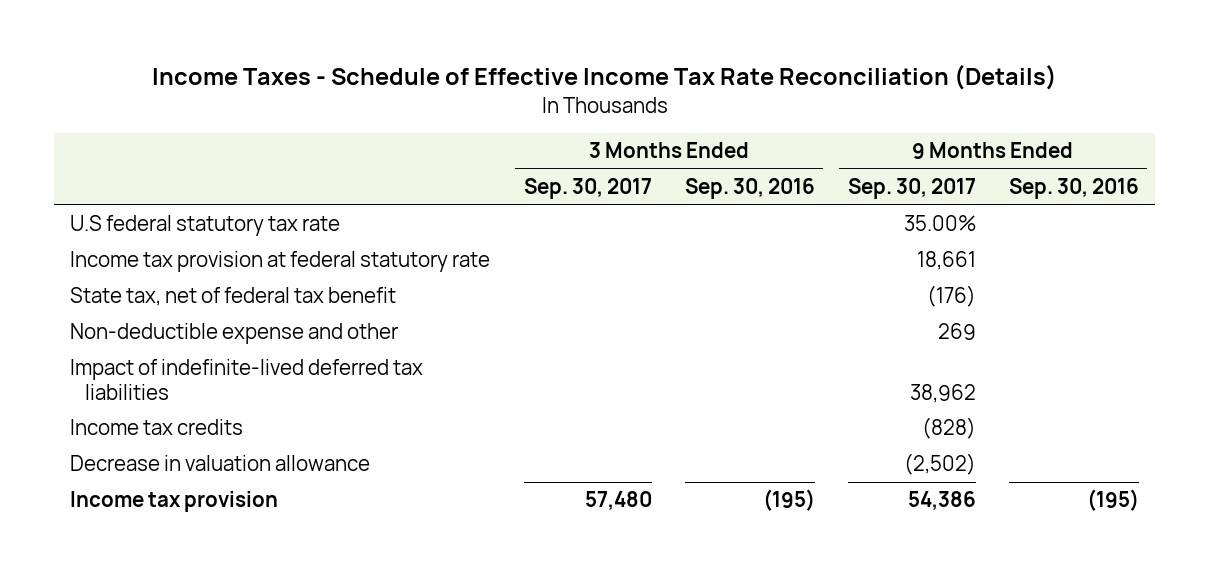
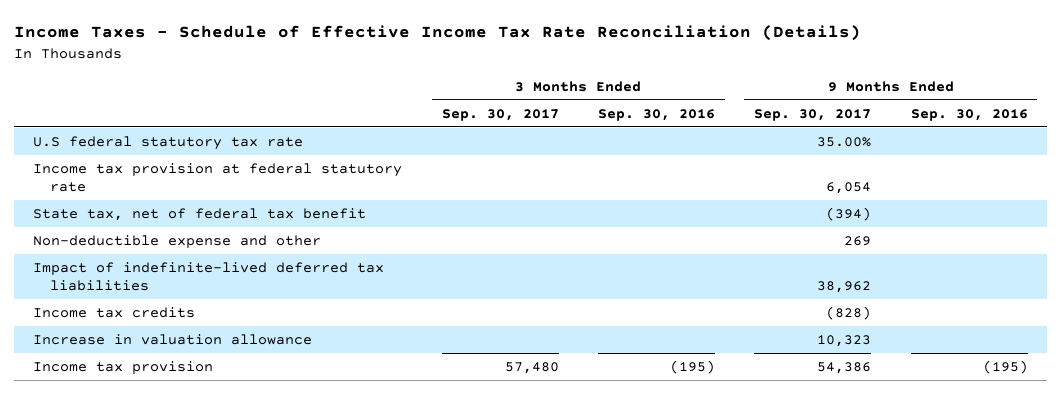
- Income tax provision at federal statutory rate | | | 18,661 |
- State tax, net of federal tax benefit | | | (176) |
+ Income tax provision at federal statutory rate | | | 6,054 |
+ State tax, net of federal tax benefit | | | (394) |
- Decrease in valuation allowance | | | (2,502) |
+ Increase in valuation allowance | | | 10,323 |

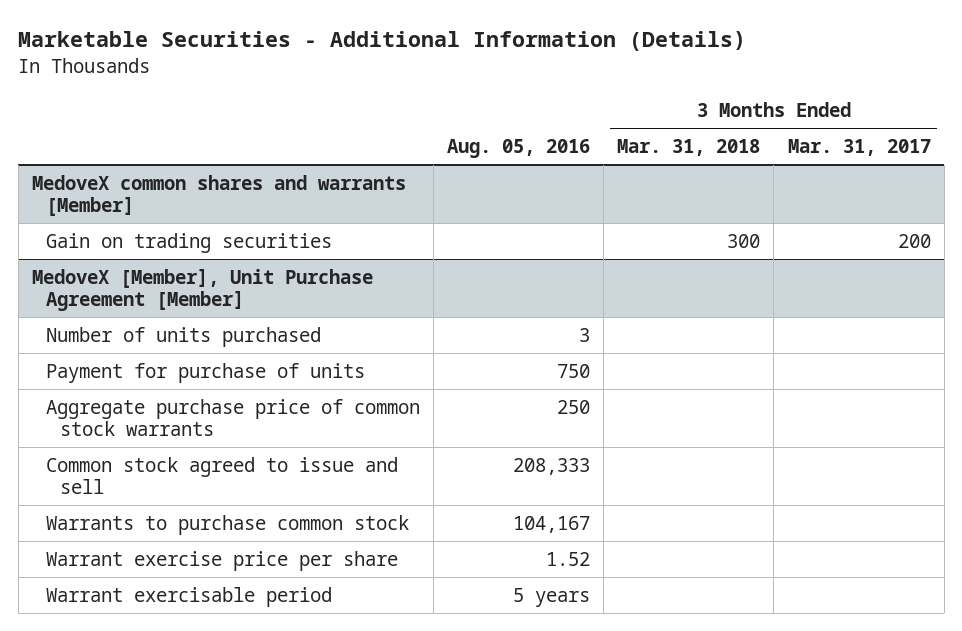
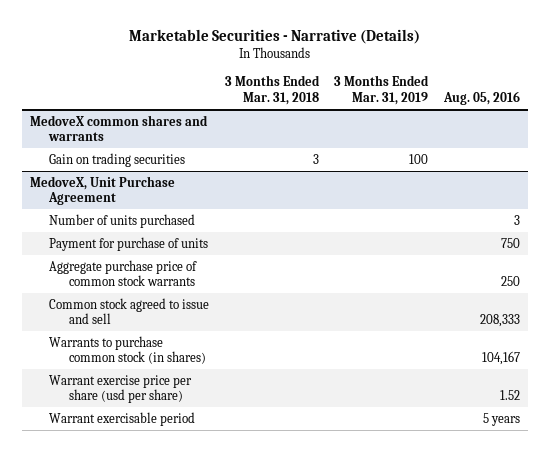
- Marketable Securities - Additional Information (Details)
+ Marketable Securities - Narrative (Details)
- | Aug. 05, 2016 | 3 Months Ended Mar. 31, 2018 | 3 Months Ended Mar. 31, 2017
+ | 3 Months Ended Mar. 31, 2018 | 3 Months Ended Mar. 31, 2019 | Aug. 05, 2016
- MedoveX common shares and warrants [Member]
- Gain on trading securities | | 300 | 200
- MedoveX [Member], Unit Purchase Agreement [Member]
+ MedoveX common shares and warrants
+ Gain on trading securities | 3 | 100 |
+ MedoveX, Unit Purchase Agreement
- Warrants to purchase common stock | 104,167 | |
- Warrant exercise price per share | 1.52 | |
+ Warrants to purchase common stock (in shares) | | | 104,167
+ Warrant exercise price per share (usd per share) | | | 1.52

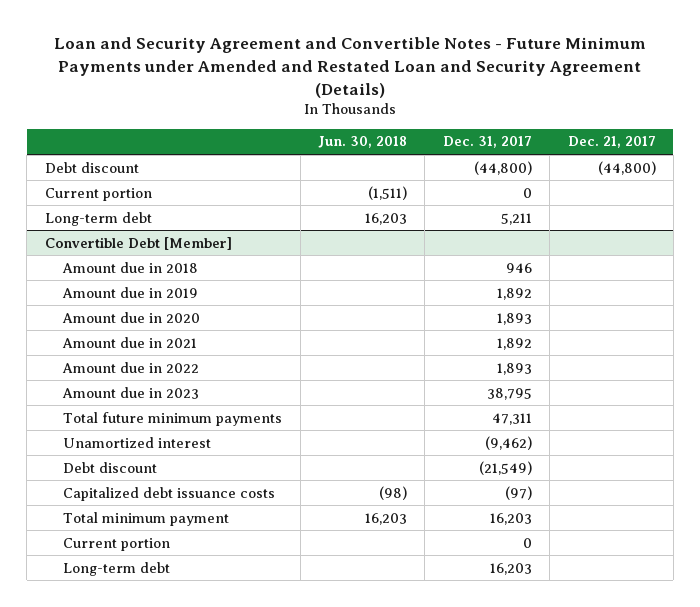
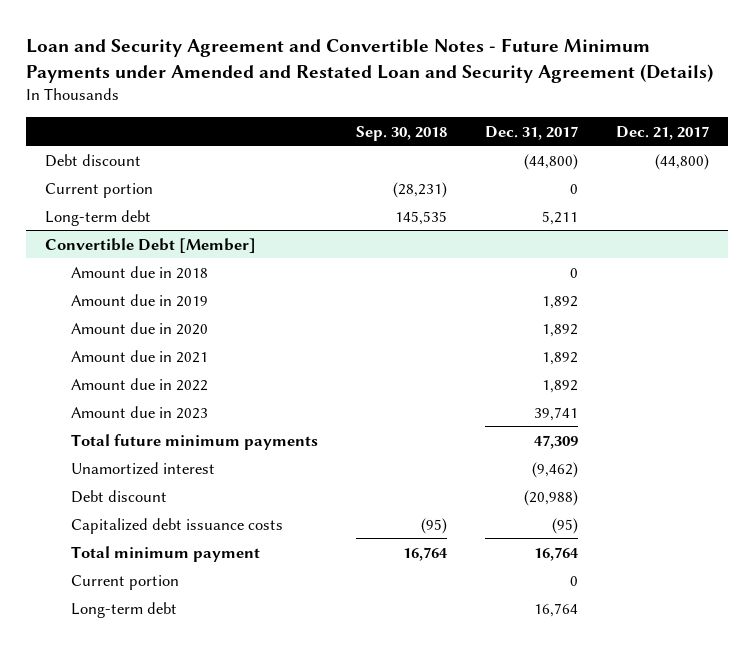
- | Jun. 30, 2018 | Dec. 31, 2017 | Dec. 21, 2017
+ | Sep. 30, 2018 | Dec. 31, 2017 | Dec. 21, 2017
@ Convertible Debt [Member]
- Amount due in 2018 | | 946 |
+ Amount due in 2018 | | 0 |
- Amount due in 2020 | | 1,893 |
+ Amount due in 2020 | | 1,892 |
- Amount due in 2022 | | 1,893 |
- Amount due in 2023 | | 38,795 |
- Total future minimum payments | | 47,311 |
+ Amount due in 2022 | | 1,892 |
+ Amount due in 2023 | | 39,741 |
+ Total future minimum payments | | 47,309 |
- Debt discount | | (21,549) |
- Capitalized debt issuance costs | (98) | (97) |
- Total minimum payment | 16,203 | 16,203 |
+ Debt discount | | (20,988) |
+ Capitalized debt issuance costs | (95) | (95) |
+ Total minimum payment | 16,764 | 16,764 |
- Long-term debt | | 16,203 |
+ Long-term debt | | 16,764 |

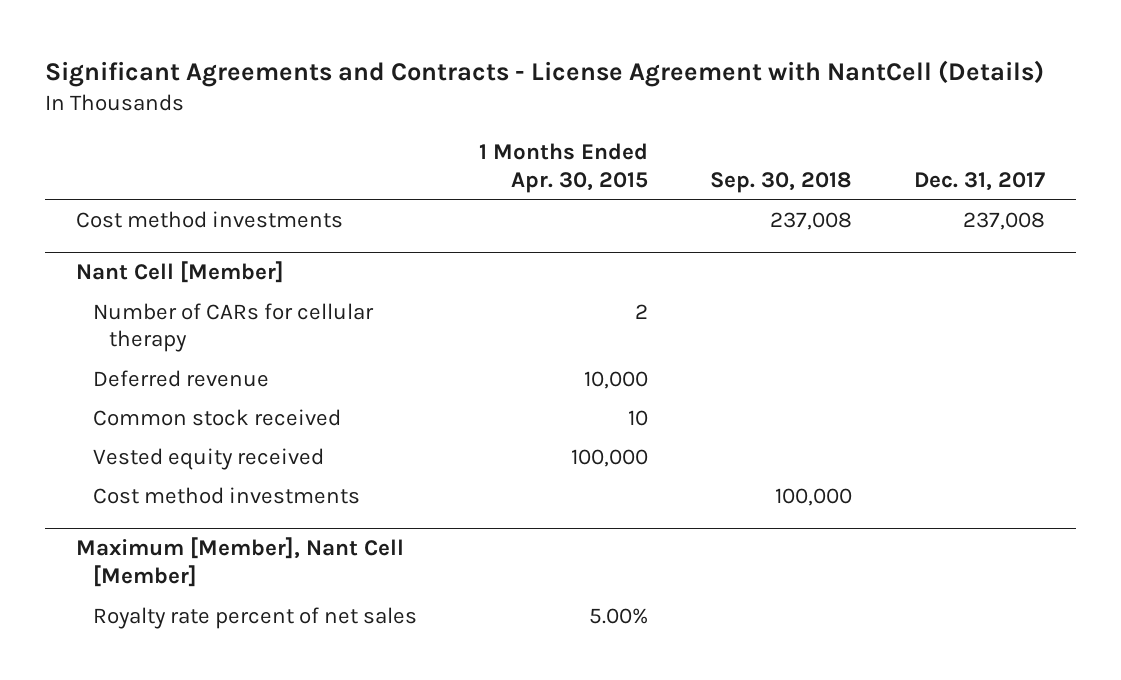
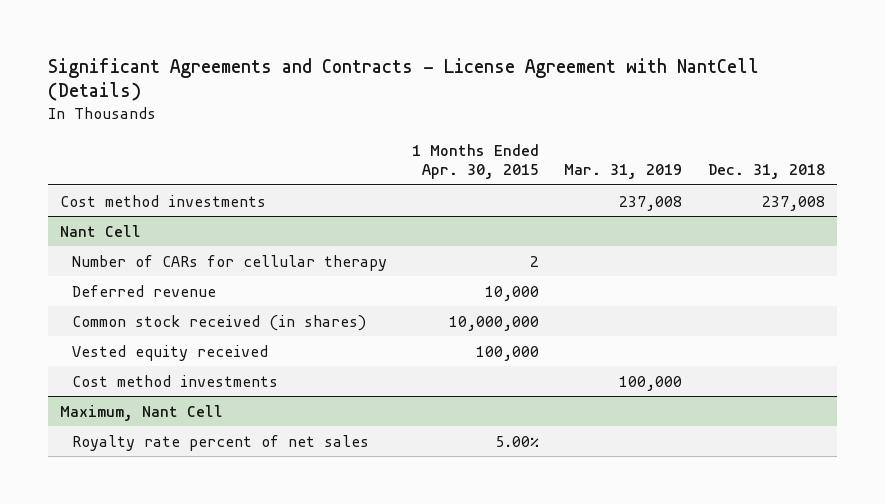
- | 1 Months Ended Apr. 30, 2015 | Sep. 30, 2018 | Dec. 31, 2017
+ | 1 Months Ended Apr. 30, 2015 | Mar. 31, 2019 | Dec. 31, 2018
- Nant Cell [Member]
+ Nant Cell
- Common stock received | 10 | |
+ Common stock received (in shares) | 10,000,000 | |
- Maximum [Member], Nant Cell [Member]
+ Maximum, Nant Cell

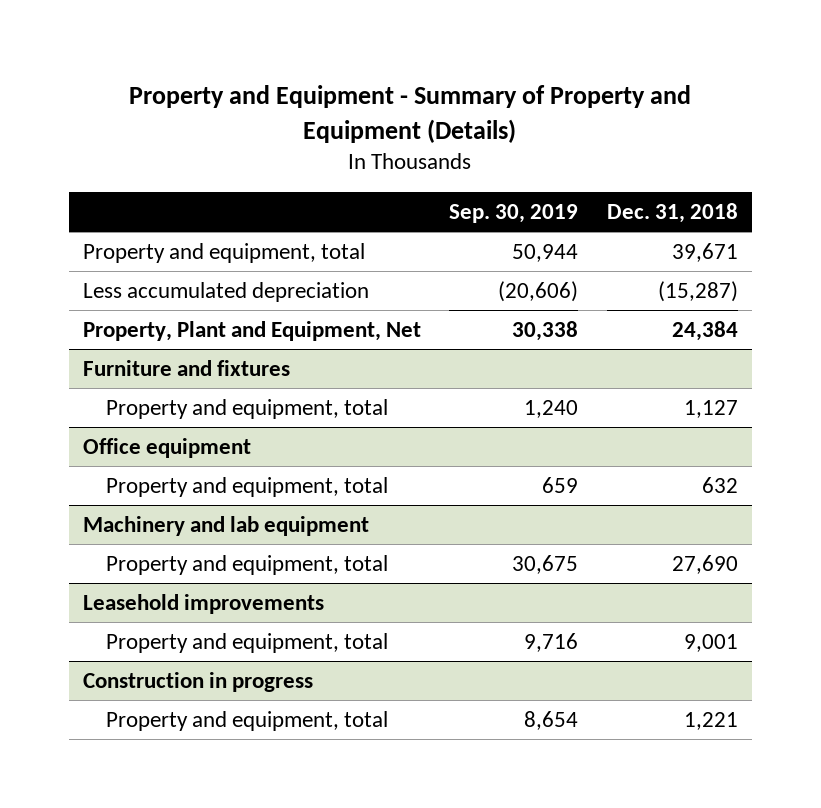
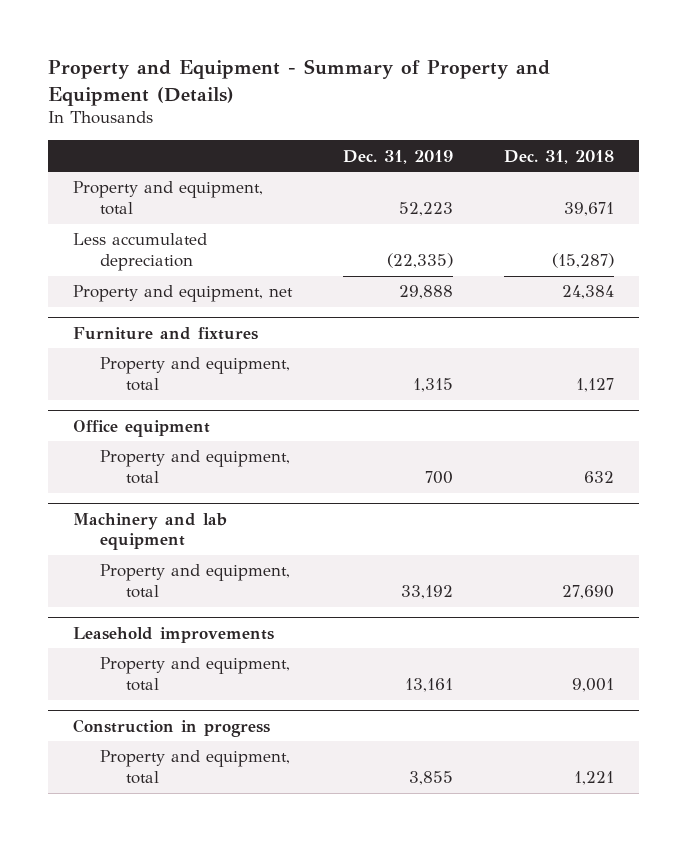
- | Sep. 30, 2019 | Dec. 31, 2018
+ | Dec. 31, 2019 | Dec. 31, 2018
- Property, Plant and Equipment, Net | 30,338 | 24,384
+ Property and equipment, net | 29,888 | 24,384

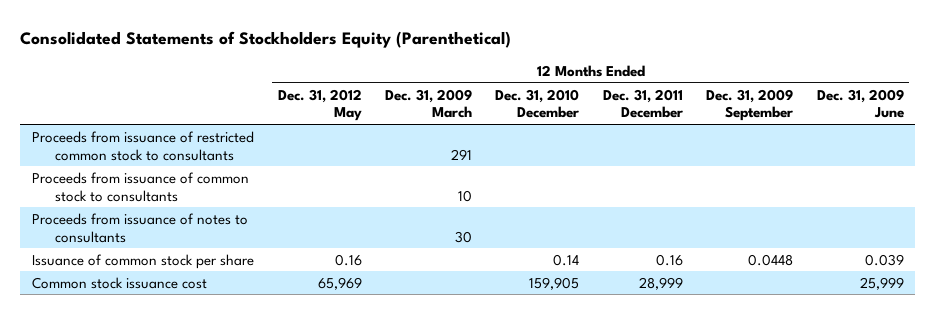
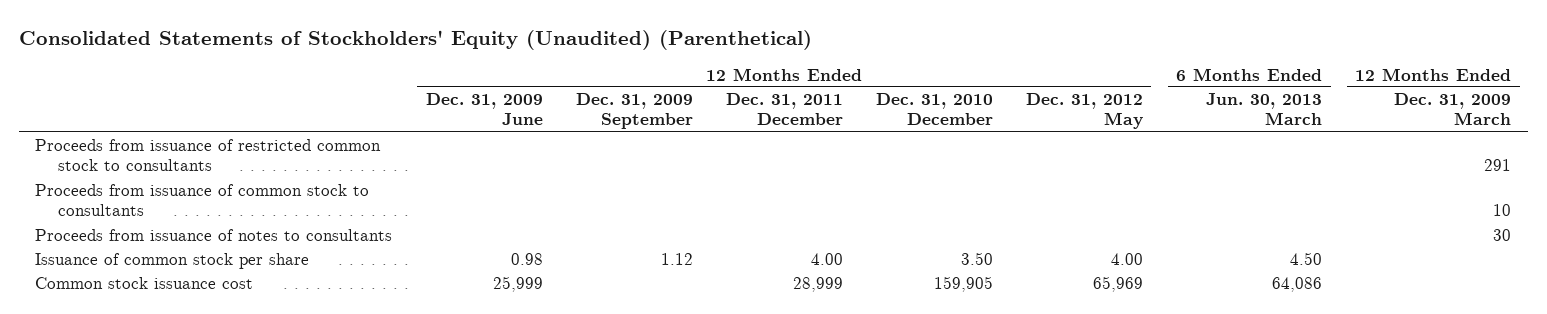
- Consolidated Statements of Stockholders Equity (Parenthetical)
+ Consolidated Statements of Stockholders' Equity (Unaudited) (Parenthetical)
- | 12 Months Ended Dec. 31, 2012 May | 12 Months Ended Dec. 31, 2009 March | 12 Months Ended Dec. 31, 2010 December | 12 Months Ended Dec. 31, 2011 December | 12 Months Ended Dec. 31, 2009 September | 12 Months Ended Dec. 31, 2009 June
+ | 12 Months Ended Dec. 31, 2009 June | 12 Months Ended Dec. 31, 2009 September | 12 Months Ended Dec. 31, 2011 December | 12 Months Ended Dec. 31, 2010 December | 12 Months Ended Dec. 31, 2012 May | 6 Months Ended Jun. 30, 2013 March | 12 Months Ended Dec. 31, 2009 March
- Issuance of common stock per share | 0.16 | | 0.14 | 0.16 | 0.0448 | 0.039
+ Issuance of common stock per share | 0.98 | 1.12 | 4.00 | 3.50 | 4.00 | 4.50 |

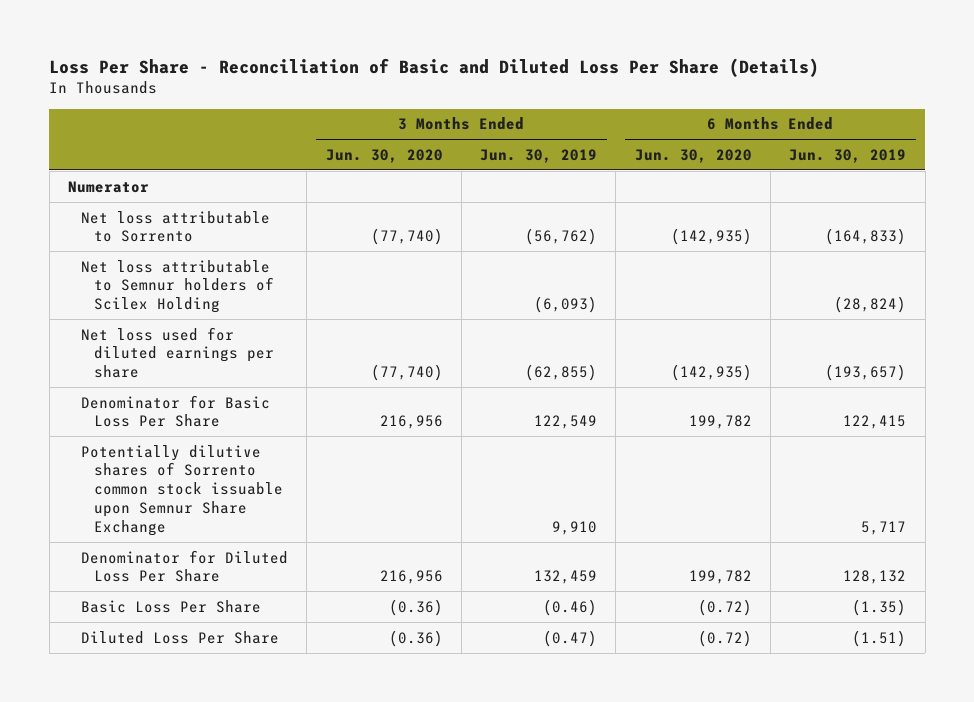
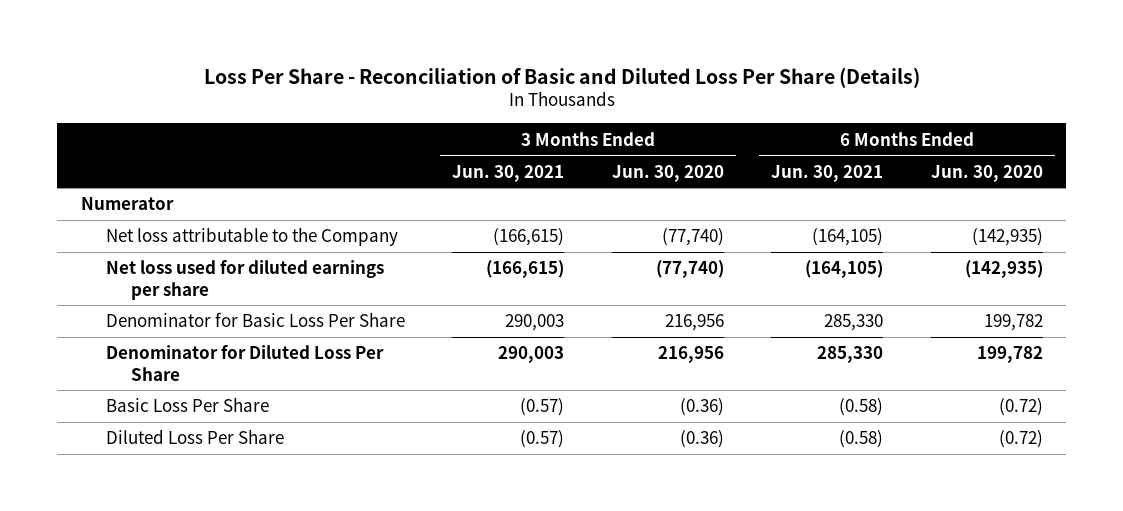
- | 3 Months Ended Jun. 30, 2020 | 3 Months Ended Jun. 30, 2019 | 6 Months Ended Jun. 30, 2020 | 6 Months Ended Jun. 30, 2019
+ | 3 Months Ended Jun. 30, 2021 | 3 Months Ended Jun. 30, 2020 | 6 Months Ended Jun. 30, 2021 | 6 Months Ended Jun. 30, 2020
- Net loss attributable to Sorrento | (77,740) | (56,762) | (142,935) | (164,833)
- Net loss attributable to Semnur holders of Scilex Holding | | (6,093) | | (28,824)
+ Net loss attributable to the Company | (166,615) | (77,740) | (164,105) | (142,935)
- Potentially dilutive shares of Sorrento common stock issuable upon Semnur Share Exchange | | 9,910 | | 5,717

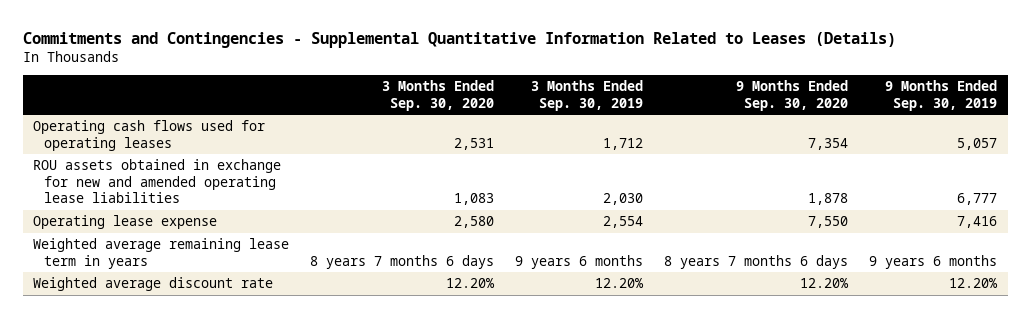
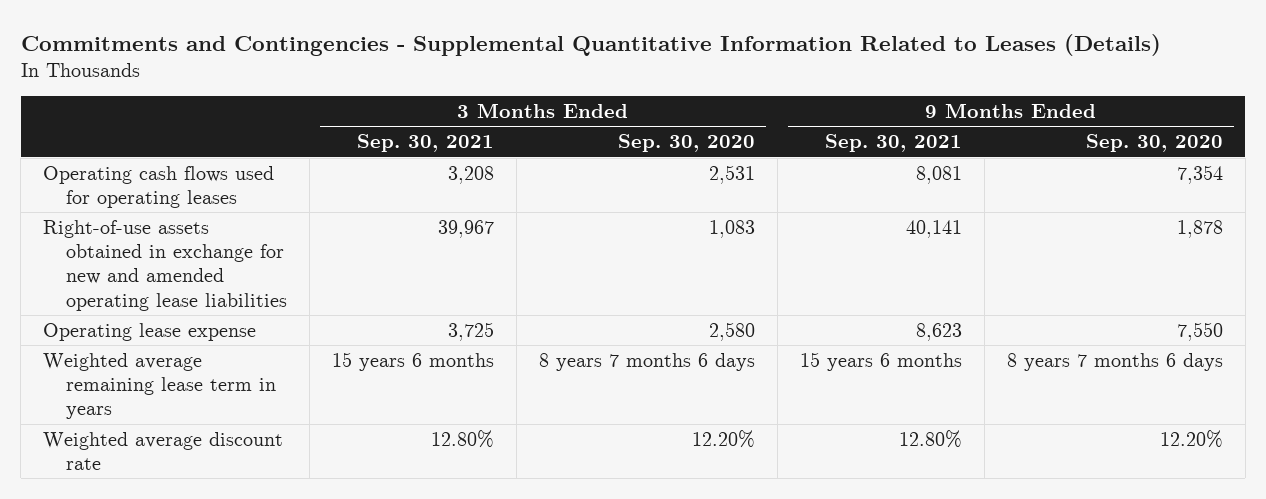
- | 3 Months Ended Sep. 30, 2020 | 3 Months Ended Sep. 30, 2019 | 9 Months Ended Sep. 30, 2020 | 9 Months Ended Sep. 30, 2019
+ | 3 Months Ended Sep. 30, 2021 | 3 Months Ended Sep. 30, 2020 | 9 Months Ended Sep. 30, 2021 | 9 Months Ended Sep. 30, 2020
- ROU assets obtained in exchange for new and amended operating lease liabilities | 1,083 | 2,030 | 1,878 | 6,777
+ Right-of-use assets obtained in exchange for new and amended operating lease liabilities | 39,967 | 1,083 | 40,141 | 1,878

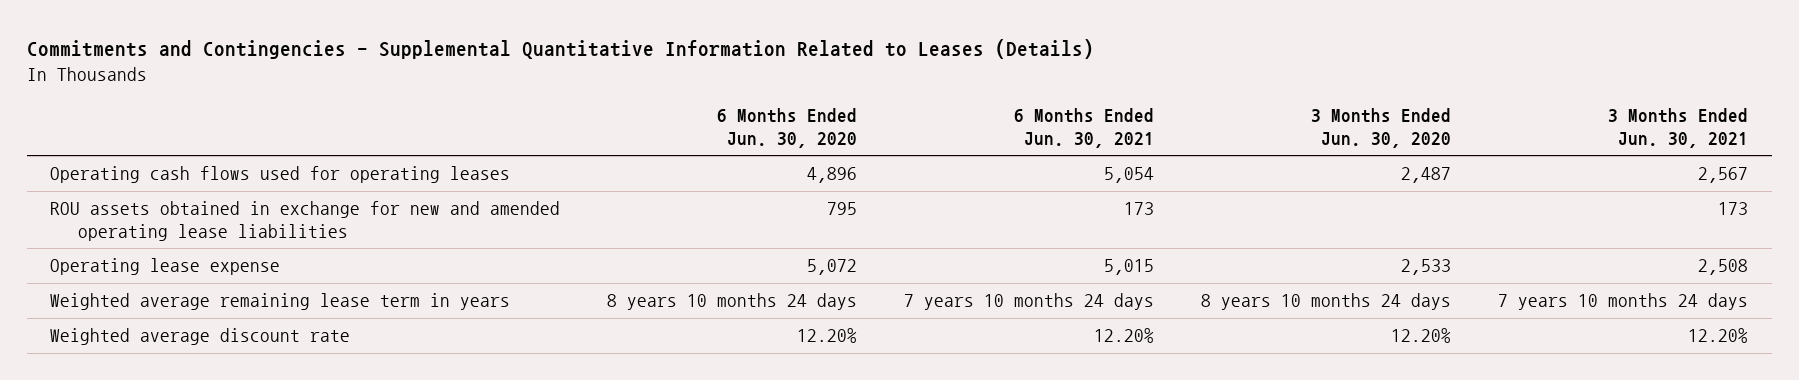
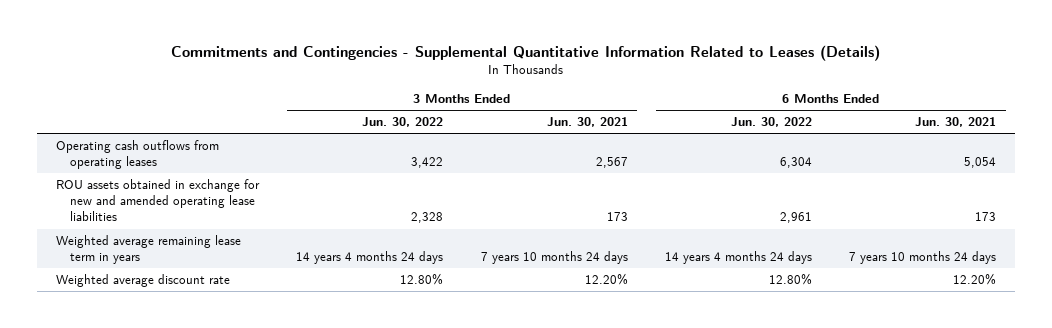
- | 6 Months Ended Jun. 30, 2020 | 6 Months Ended Jun. 30, 2021 | 3 Months Ended Jun. 30, 2020 | 3 Months Ended Jun. 30, 2021
+ | 3 Months Ended Jun. 30, 2022 | 3 Months Ended Jun. 30, 2021 | 6 Months Ended Jun. 30, 2022 | 6 Months Ended Jun. 30, 2021
- Operating cash flows used for operating leases | 4,896 | 5,054 | 2,487 | 2,567
+ Operating cash outflows from operating leases | 3,422 | 2,567 | 6,304 | 5,054
- Operating lease expense | 5,072 | 5,015 | 2,533 | 2,508

